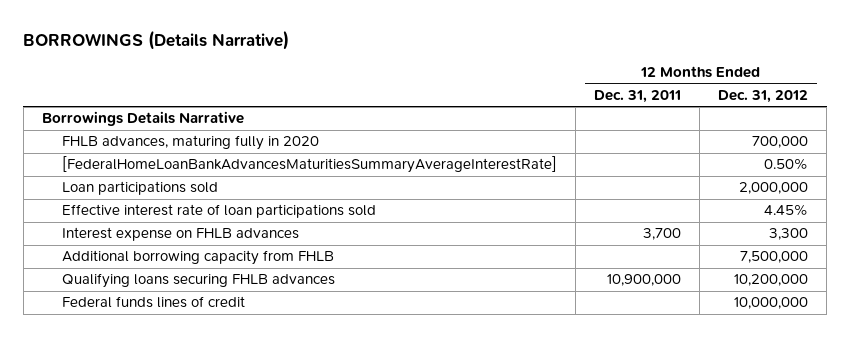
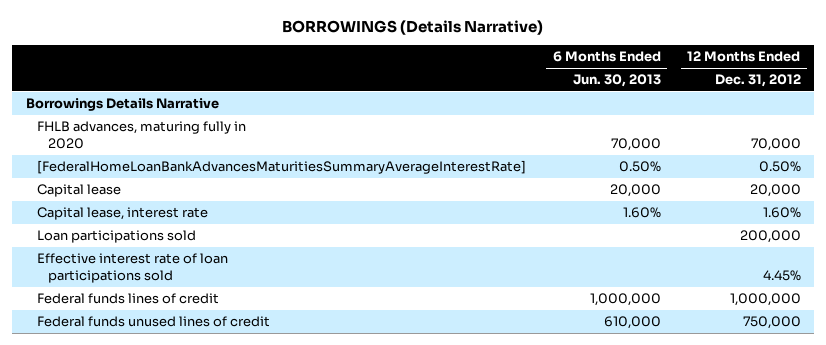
- | 12 Months Ended Dec. 31, 2011 | 12 Months Ended Dec. 31, 2012
+ | 6 Months Ended Jun. 30, 2013 | 12 Months Ended Dec. 31, 2012
- FHLB advances, maturing fully in 2020 | | 700,000
+ FHLB advances, maturing fully in 2020 | 70,000 | 70,000
- Loan participations sold | | 2,000,000
+ Capital lease | 20,000 | 20,000
+ Capital lease, interest rate | 1.60% | 1.60%
+ Loan participations sold | | 200,000
- Interest expense on FHLB advances | 3,700 | 3,300
- Additional borrowing capacity from FHLB | | 7,500,000
- Qualifying loans securing FHLB advances | 10,900,000 | 10,200,000
- Federal funds lines of credit | | 10,000,000
+ Federal funds lines of credit | 1,000,000 | 1,000,000
+ Federal funds unused lines of credit | 610,000 | 750,000

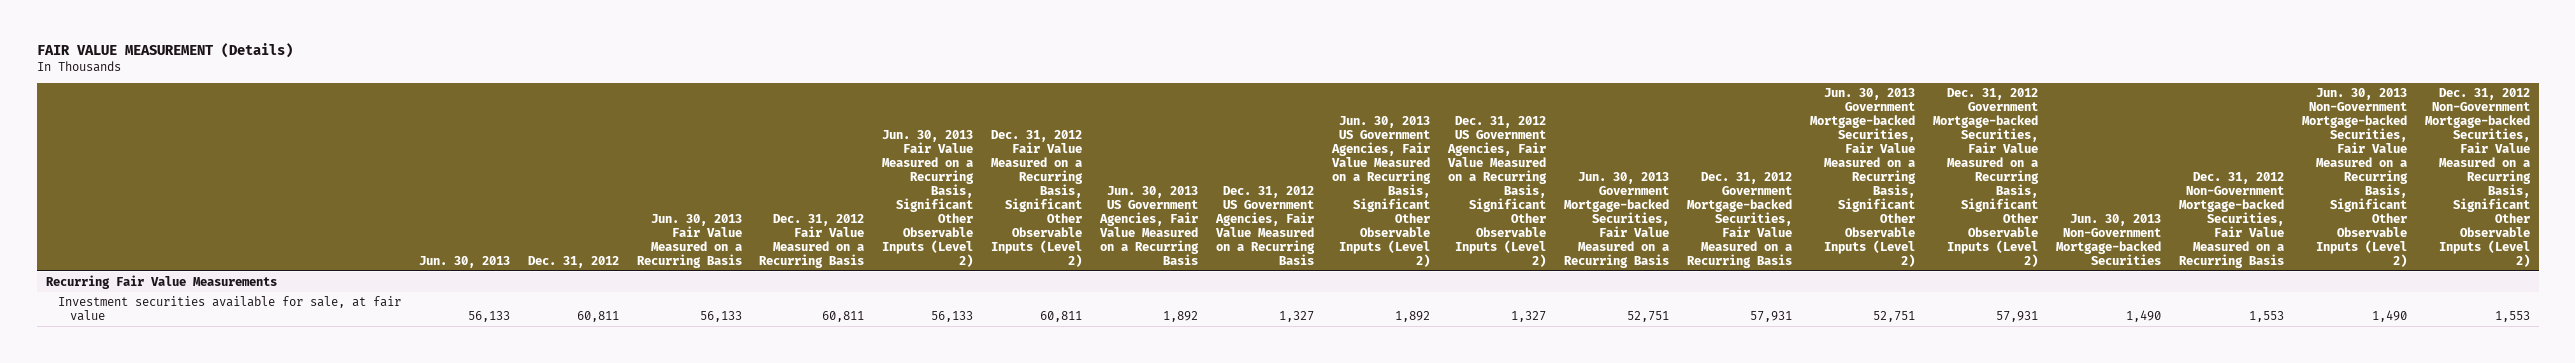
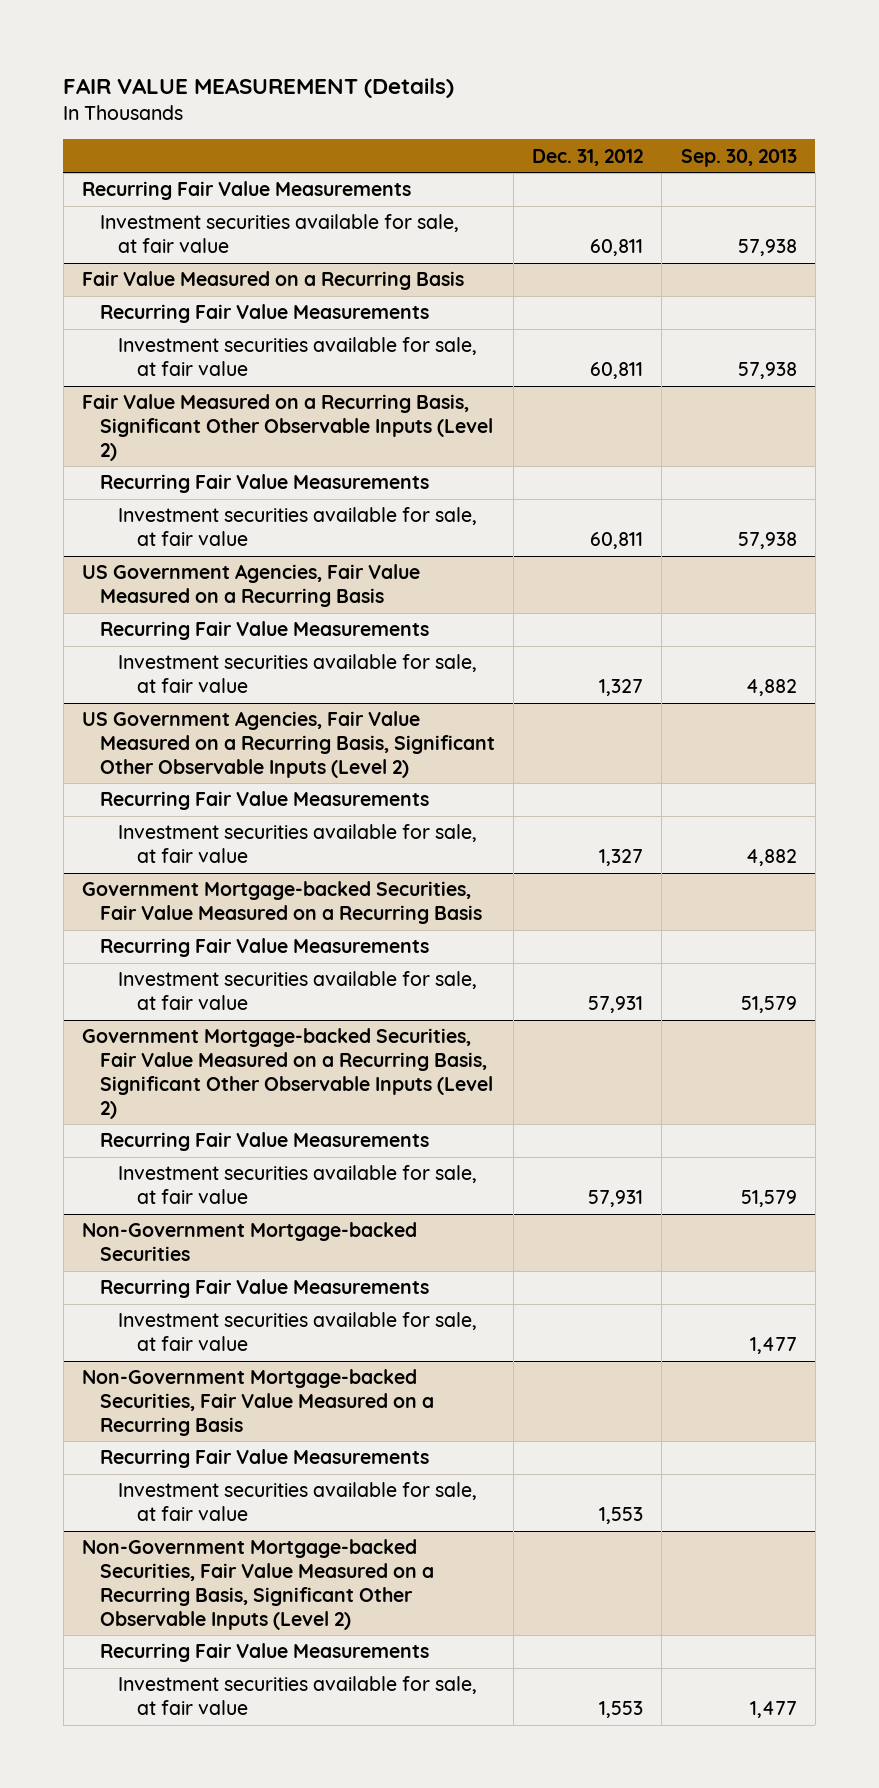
- | Jun. 30, 2013 | Dec. 31, 2012 | Jun. 30, 2013 Fair Value Measured on a Recurring Basis | Dec. 31, 2012 Fair Value Measured on a Recurring Basis | Jun. 30, 2013 Fair Value Measured on a Recurring Basis, Significant Other Observable Inputs (Level 2) | Dec. 31, 2012 Fair Value Measured on a Recurring Basis, Significant Other Observable Inputs (Level 2) | Jun. 30, 2013 US Government Agencies, Fair Value Measured on a Recurring Basis | Dec. 31, 2012 US Government Agencies, Fair Value Measured on a Recurring Basis | Jun. 30, 2013 US Government Agencies, Fair Value Measured on a Recurring Basis, Significant Other Observable Inputs (Level 2) | Dec. 31, 2012 US Government Agencies, Fair Value Measured on a Recurring Basis, Significant Other Observable Inputs (Level 2) | Jun. 30, 2013 Government Mortgage-backed Securities, Fair Value Measured on a Recurring Basis | Dec. 31, 2012 Government Mortgage-backed Securities, Fair Value Measured on a Recurring Basis | Jun. 30, 2013 Government Mortgage-backed Securities, Fair Value Measured on a Recurring Basis, Significant Other Observable Inputs (Level 2) | Dec. 31, 2012 Government Mortgage-backed Securities, Fair Value Measured on a Recurring Basis, Significant Other Observable Inputs (Level 2) | Jun. 30, 2013 Non-Government Mortgage-backed Securities | Dec. 31, 2012 Non-Government Mortgage-backed Securities, Fair Value Measured on a Recurring Basis | Jun. 30, 2013 Non-Government Mortgage-backed Securities, Fair Value Measured on a Recurring Basis, Significant Other Observable Inputs (Level 2) | Dec. 31, 2012 Non-Government Mortgage-backed Securities, Fair Value Measured on a Recurring Basis, Significant Other Observable Inputs (Level 2)
+ | Dec. 31, 2012 | Sep. 30, 2013
+ Fair Value Measured on a Recurring Basis
+ Recurring Fair Value Measurements
+ Investment securities available for sale, at fair value | 60,811 | 57,938
+ Fair Value Measured on a Recurring Basis, Significant Other Observable Inputs (Level 2)
+ Recurring Fair Value Measurements
+ Investment securities available for sale, at fair value | 60,811 | 57,938
+ US Government Agencies, Fair Value Measured on a Recurring Basis
+ Recurring Fair Value Measurements
+ Investment securities available for sale, at fair value | 1,327 | 4,882
+ US Government Agencies, Fair Value Measured on a Recurring Basis, Significant Other Observable Inputs (Level 2)
+ Recurring Fair Value Measurements
+ Investment securities available for sale, at fair value | 1,327 | 4,882
+ Government Mortgage-backed Securities, Fair Value Measured on a Recurring Basis
+ Recurring Fair Value Measurements
+ Investment securities available for sale, at fair value | 57,931 | 51,579
+ Government Mortgage-backed Securities, Fair Value Measured on a Recurring Basis, Significant Other Observable Inputs (Level 2)
+ Recurring Fair Value Measurements
+ Investment securities available for sale, at fair value | 57,931 | 51,579
+ Non-Government Mortgage-backed Securities
+ Recurring Fair Value Measurements
+ Investment securities available for sale, at fair value | | 1,477
+ Non-Government Mortgage-backed Securities, Fair Value Measured on a Recurring Basis
+ Recurring Fair Value Measurements
+ Investment securities available for sale, at fair value | 1,553 |
+ Non-Government Mortgage-backed Securities, Fair Value Measured on a Recurring Basis, Significant Other Observable Inputs (Level 2)
+ Recurring Fair Value Measurements
+ Investment securities available for sale, at fair value | 1,553 | 1,477

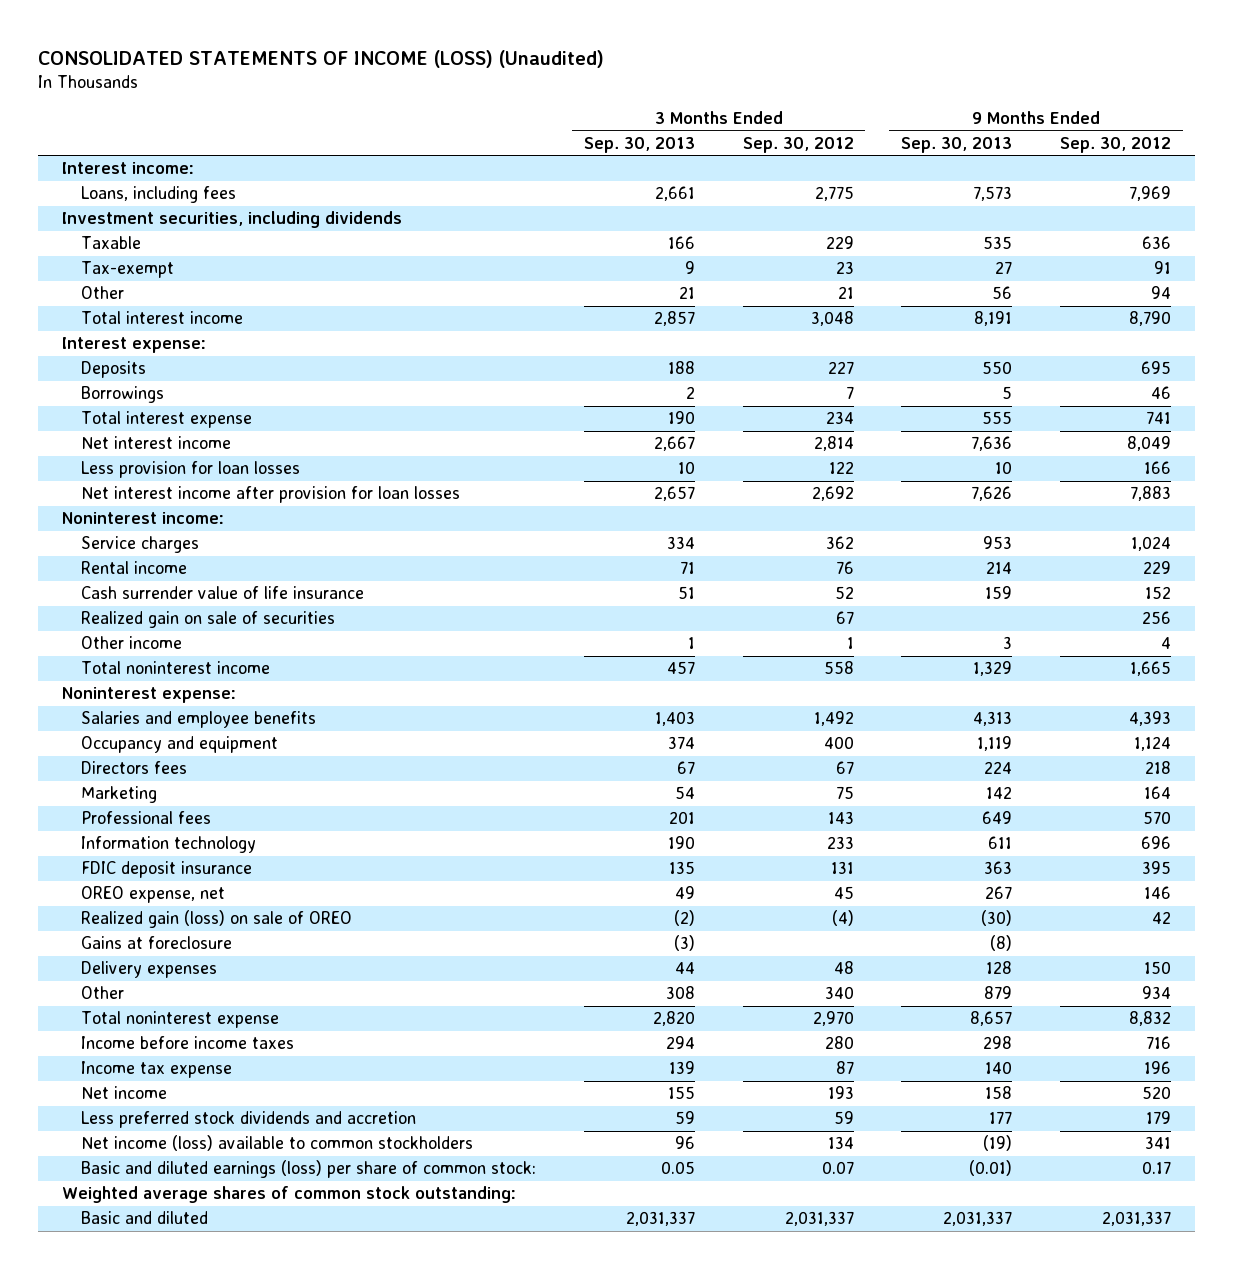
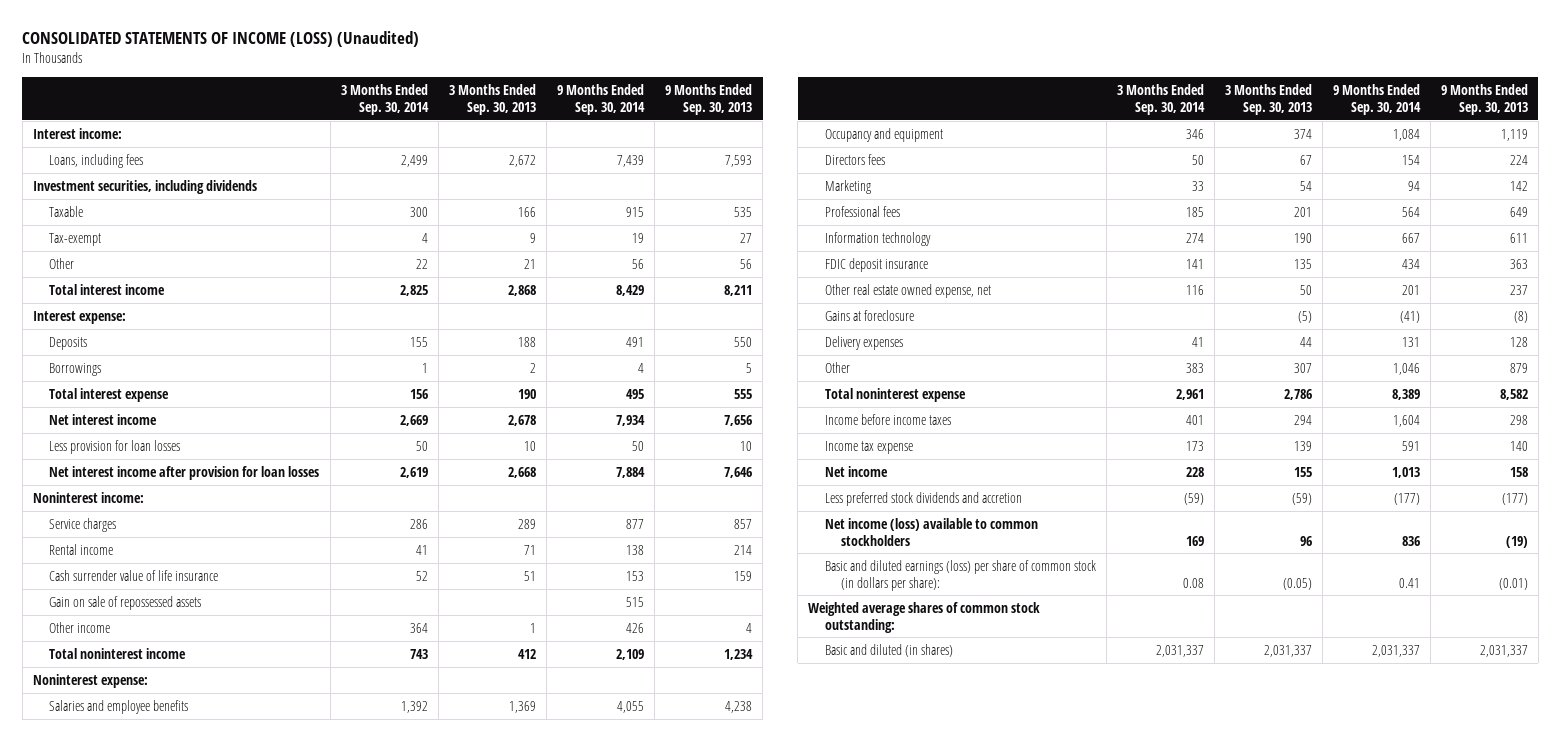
- | 3 Months Ended Sep. 30, 2013 | 3 Months Ended Sep. 30, 2012 | 9 Months Ended Sep. 30, 2013 | 9 Months Ended Sep. 30, 2012
+ | 3 Months Ended Sep. 30, 2014 | 3 Months Ended Sep. 30, 2013 | 9 Months Ended Sep. 30, 2014 | 9 Months Ended Sep. 30, 2013
- Loans, including fees | 2,661 | 2,775 | 7,573 | 7,969
+ Loans, including fees | 2,499 | 2,672 | 7,439 | 7,593
- Total interest income | 2,857 | 3,048 | 8,191 | 8,790
+ Total interest income | 2,825 | 2,868 | 8,429 | 8,211
- Net interest income | 2,667 | 2,814 | 7,636 | 8,049
+ Net interest income | 2,669 | 2,678 | 7,934 | 7,656
- Net interest income after provision for loan losses | 2,657 | 2,692 | 7,626 | 7,883
+ Net interest income after provision for loan losses | 2,619 | 2,668 | 7,884 | 7,646
- Service charges | 334 | 362 | 953 | 1,024
+ Service charges | 286 | 289 | 877 | 857
- Realized gain on sale of securities | | 67 | | 256
- Other income | 1 | 1 | 3 | 4
- Total noninterest income | 457 | 558 | 1,329 | 1,665
+ Gain on sale of repossessed assets | | | 515 |
+ Other income | 364 | 1 | 426 | 4
+ Total noninterest income | 743 | 412 | 2,109 | 1,234
- Salaries and employee benefits | 1,403 | 1,492 | 4,313 | 4,393
+ Salaries and employee benefits | 1,392 | 1,369 | 4,055 | 4,238
- OREO expense, net | 49 | 45 | 267 | 146
- Realized gain (loss) on sale of OREO | (2) | (4) | (30) | 42
- Gains at foreclosure | (3) | | (8) |
+ Other real estate owned expense, net | 116 | 50 | 201 | 237
+ Gains at foreclosure | | (5) | (41) | (8)
- Other | 308 | 340 | 879 | 934
- Total noninterest expense | 2,820 | 2,970 | 8,657 | 8,832
+ Other | 383 | 307 | 1,046 | 879
+ Total noninterest expense | 2,961 | 2,786 | 8,389 | 8,582
- Less preferred stock dividends and accretion | 59 | 59 | 177 | 179
+ Less preferred stock dividends and accretion | (59) | (59) | (177) | (177)
- Basic and diluted earnings (loss) per share of common stock: | 0.05 | 0.07 | (0.01) | 0.17
+ Basic and diluted earnings (loss) per share of common stock (in dollars per share): | 0.08 | (0.05) | 0.41 | (0.01)
- Basic and diluted | 2,031,337 | 2,031,337 | 2,031,337 | 2,031,337
+ Basic and diluted (in shares) | 2,031,337 | 2,031,337 | 2,031,337 | 2,031,337

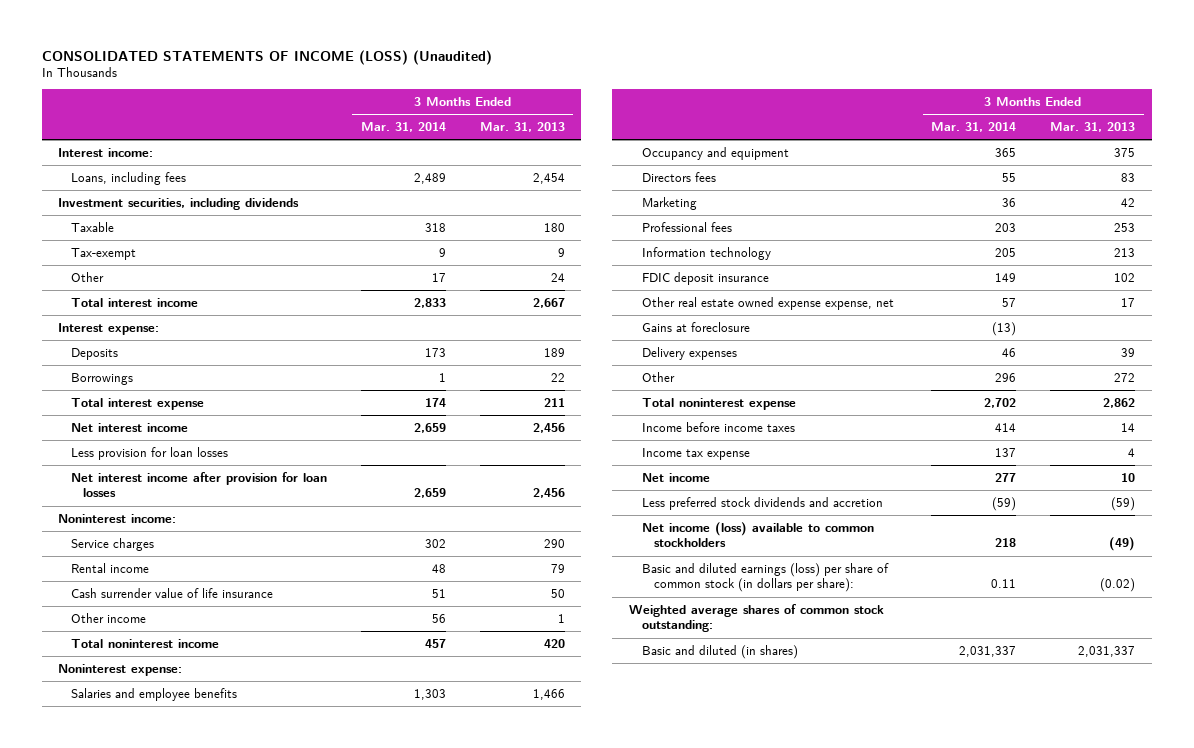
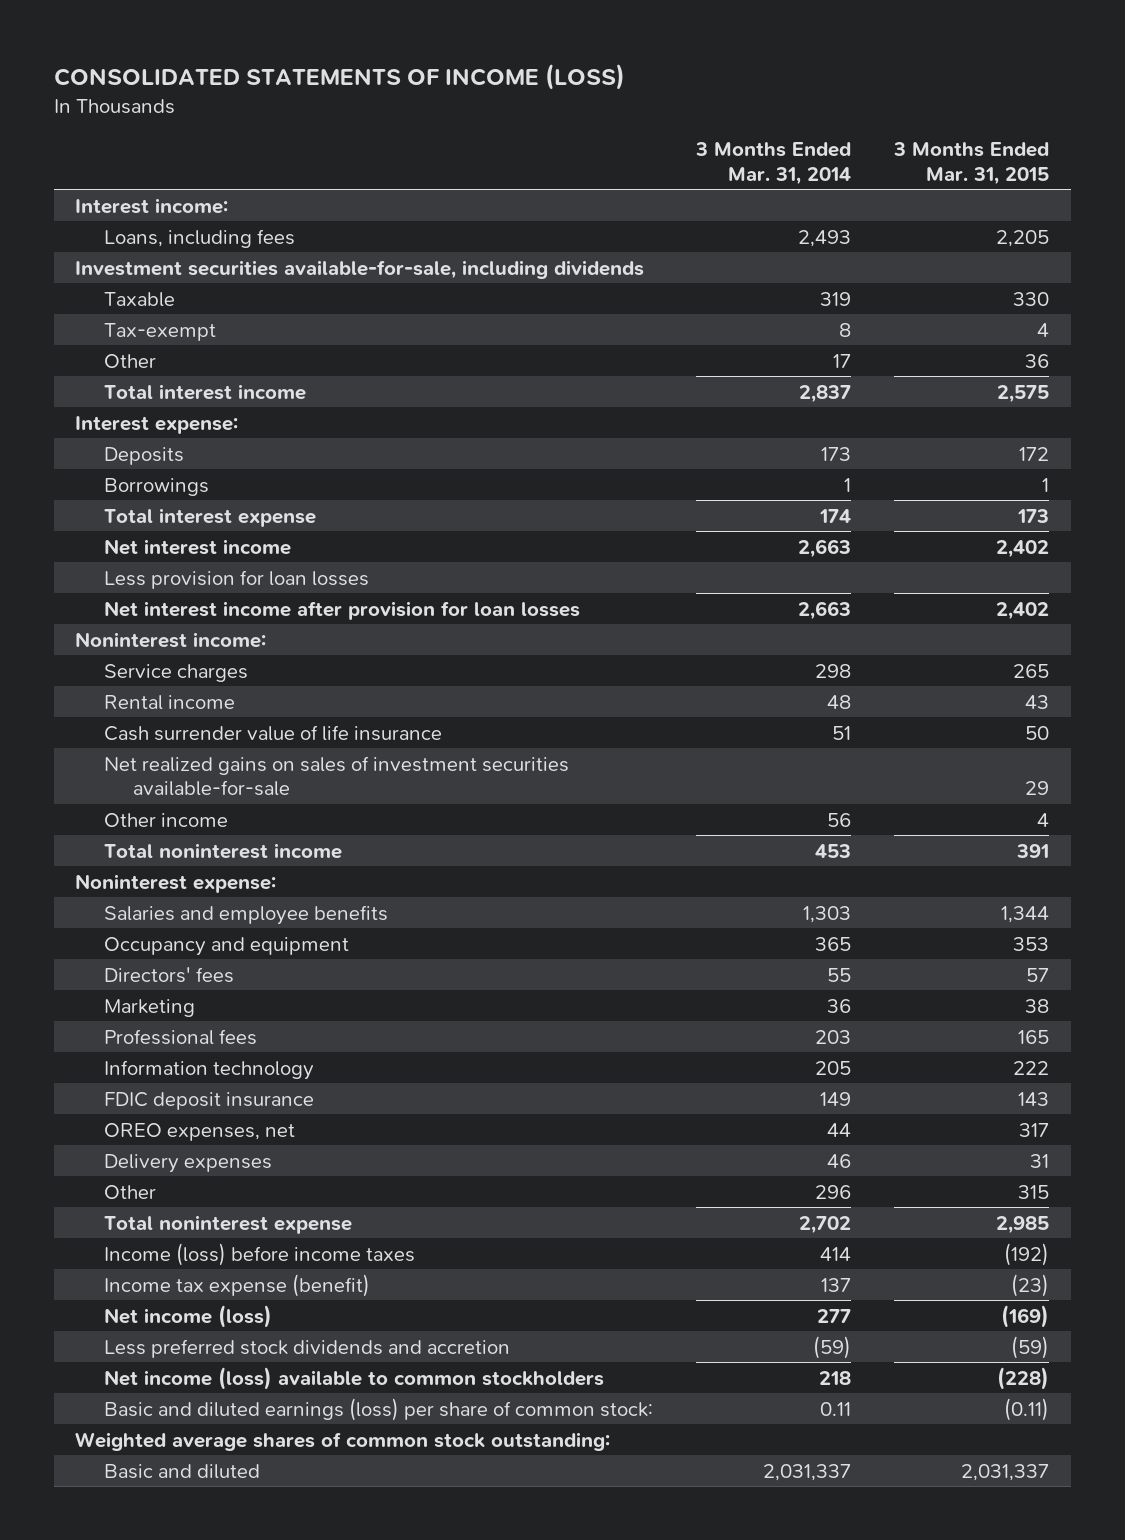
- CONSOLIDATED STATEMENTS OF INCOME (LOSS) (Unaudited)
+ CONSOLIDATED STATEMENTS OF INCOME (LOSS)
- | 3 Months Ended Mar. 31, 2014 | 3 Months Ended Mar. 31, 2013
+ | 3 Months Ended Mar. 31, 2014 | 3 Months Ended Mar. 31, 2015
- Loans, including fees | 2,489 | 2,454
- Investment securities, including dividends
- Taxable | 318 | 180
- Tax-exempt | 9 | 9
+ Loans, including fees | 2,493 | 2,205
+ Investment securities available-for-sale, including dividends
+ Taxable | 319 | 330
+ Tax-exempt | 8 | 4
- Total interest income | 2,833 | 2,667
+ Total interest income | 2,837 | 2,575
- Net interest income | 2,659 | 2,456
+ Net interest income | 2,663 | 2,402
- Net interest income after provision for loan losses | 2,659 | 2,456
+ Net interest income after provision for loan losses | 2,663 | 2,402
- Service charges | 302 | 290
+ Service charges | 298 | 265
+ Net realized gains on sales of investment securities available-for-sale | | 29
- Total noninterest income | 457 | 420
+ Total noninterest income | 453 | 391
- Directors fees | 55 | 83
+ Directors' fees | 55 | 57
- Other real estate owned expense expense, net | 57 | 17
- Gains at foreclosure | (13) |
+ OREO expenses, net | 44 | 317
- Income before income taxes | 414 | 14
- Income tax expense | 137 | 4
- Net income | 277 | 10
+ Income (loss) before income taxes | 414 | (192)
+ Income tax expense (benefit) | 137 | (23)
+ Net income (loss) | 277 | (169)
- Basic and diluted earnings (loss) per share of common stock (in dollars per share): | 0.11 | (0.02)
+ Basic and diluted earnings (loss) per share of common stock: | 0.11 | (0.11)
- Basic and diluted (in shares) | 2,031,337 | 2,031,337
+ Basic and diluted | 2,031,337 | 2,031,337

